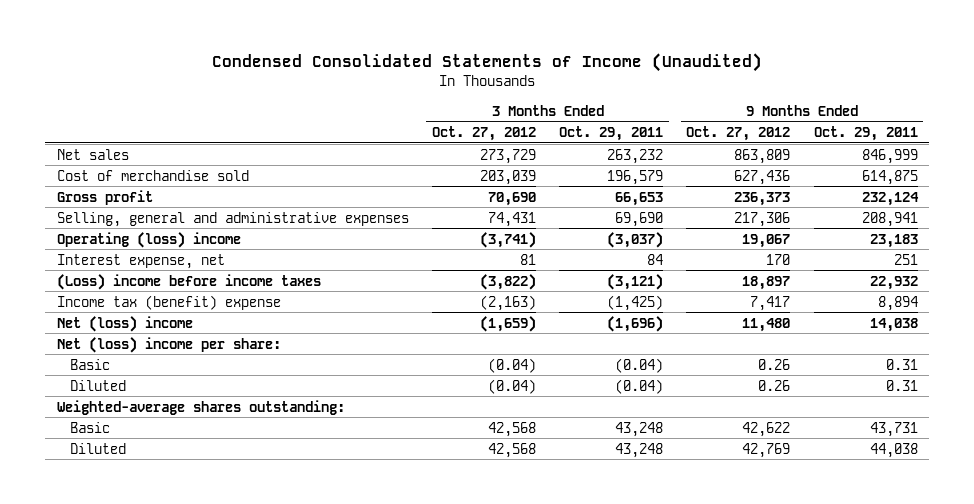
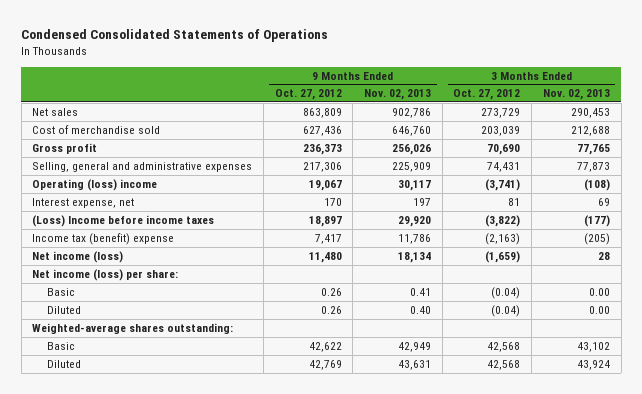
- Condensed Consolidated Statements of Income (Unaudited)
+ Condensed Consolidated Statements of Operations
- | 3 Months Ended Oct. 27, 2012 | 3 Months Ended Oct. 29, 2011 | 9 Months Ended Oct. 27, 2012 | 9 Months Ended Oct. 29, 2011
+ | 9 Months Ended Oct. 27, 2012 | 9 Months Ended Nov. 02, 2013 | 3 Months Ended Oct. 27, 2012 | 3 Months Ended Nov. 02, 2013
- (Loss) income before income taxes | (3,822) | (3,121) | 18,897 | 22,932
+ (Loss) Income before income taxes | 18,897 | 29,920 | (3,822) | (177)
- Net (loss) income | (1,659) | (1,696) | 11,480 | 14,038
- Net (loss) income per share:
+ Net income (loss) | 11,480 | 18,134 | (1,659) | 28
+ Net income (loss) per share:

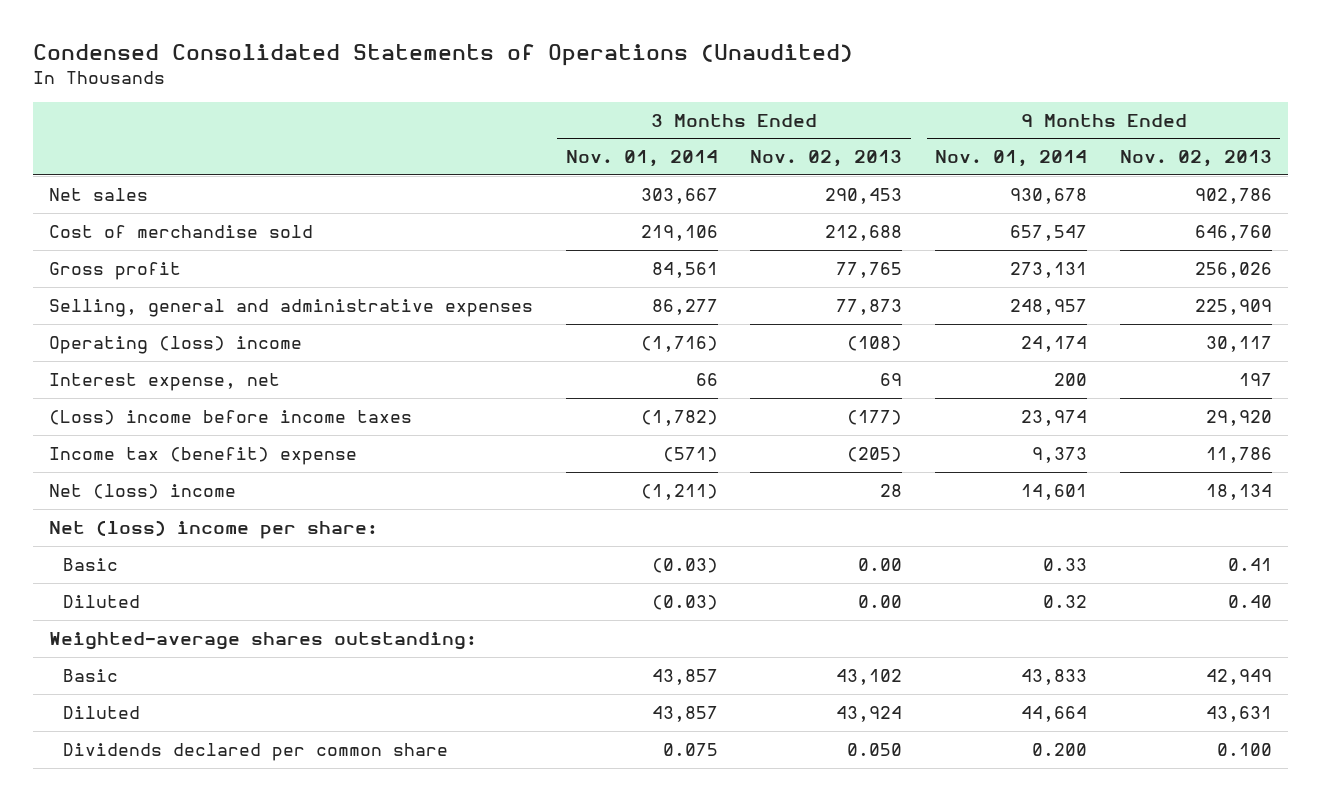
- Condensed Consolidated Statements of Operations
+ Condensed Consolidated Statements of Operations (Unaudited)
- | 9 Months Ended Oct. 27, 2012 | 9 Months Ended Nov. 02, 2013 | 3 Months Ended Oct. 27, 2012 | 3 Months Ended Nov. 02, 2013
+ | 3 Months Ended Nov. 01, 2014 | 3 Months Ended Nov. 02, 2013 | 9 Months Ended Nov. 01, 2014 | 9 Months Ended Nov. 02, 2013
- (Loss) Income before income taxes | 18,897 | 29,920 | (3,822) | (177)
+ (Loss) income before income taxes | (1,782) | (177) | 23,974 | 29,920
- Net income (loss) | 11,480 | 18,134 | (1,659) | 28
- Net income (loss) per share:
+ Net (loss) income | (1,211) | 28 | 14,601 | 18,134
+ Net (loss) income per share:
+ Dividends declared per common share | 0.075 | 0.050 | 0.200 | 0.100

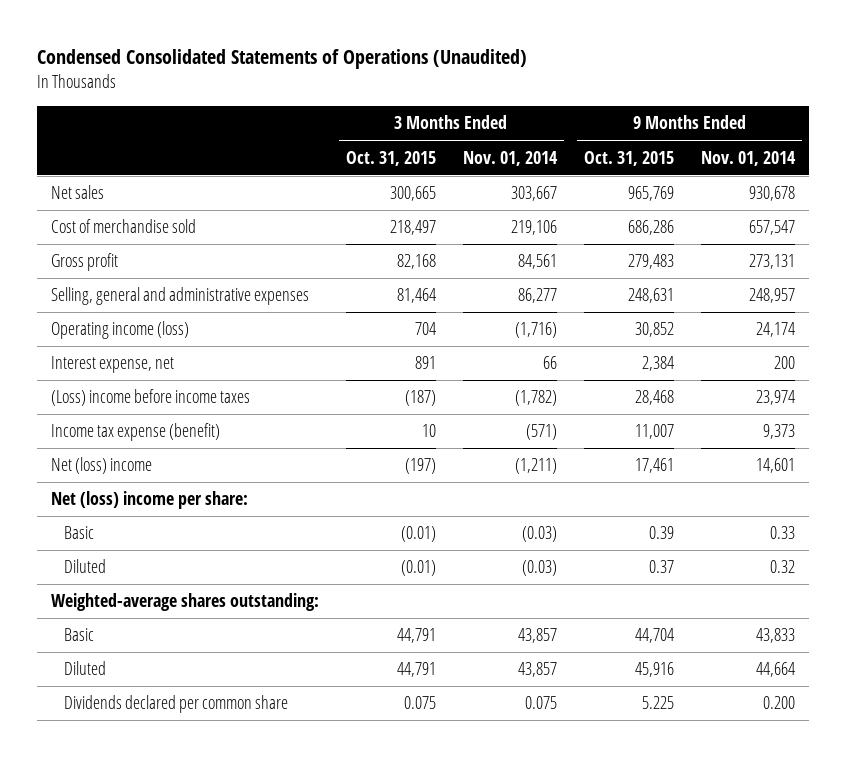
- | 3 Months Ended Nov. 01, 2014 | 3 Months Ended Nov. 02, 2013 | 9 Months Ended Nov. 01, 2014 | 9 Months Ended Nov. 02, 2013
+ | 3 Months Ended Oct. 31, 2015 | 3 Months Ended Nov. 01, 2014 | 9 Months Ended Oct. 31, 2015 | 9 Months Ended Nov. 01, 2014
- Operating (loss) income | (1,716) | (108) | 24,174 | 30,117
+ Operating income (loss) | 704 | (1,716) | 30,852 | 24,174
- Income tax (benefit) expense | (571) | (205) | 9,373 | 11,786
+ Income tax expense (benefit) | 10 | (571) | 11,007 | 9,373

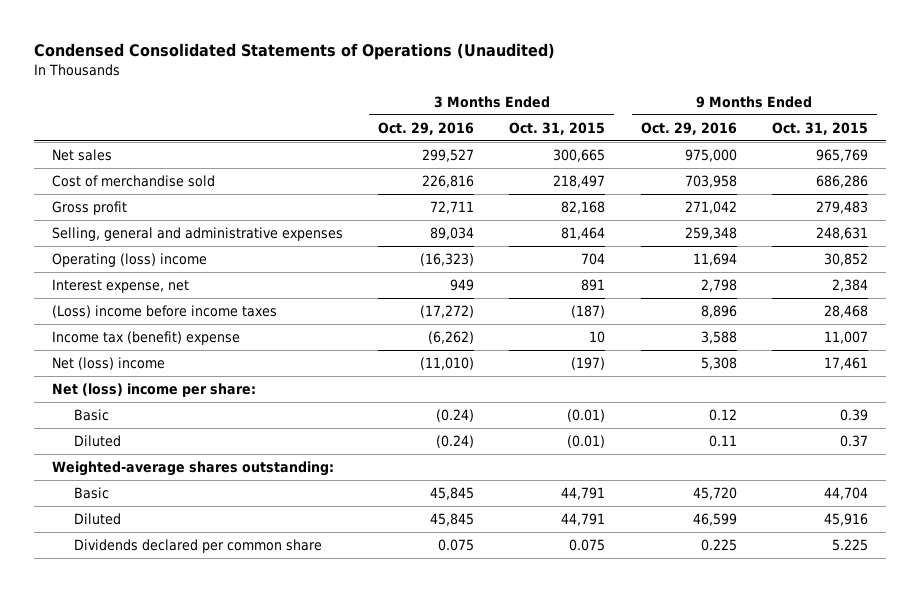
- | 3 Months Ended Oct. 31, 2015 | 3 Months Ended Nov. 01, 2014 | 9 Months Ended Oct. 31, 2015 | 9 Months Ended Nov. 01, 2014
+ | 3 Months Ended Oct. 29, 2016 | 3 Months Ended Oct. 31, 2015 | 9 Months Ended Oct. 29, 2016 | 9 Months Ended Oct. 31, 2015
- Operating income (loss) | 704 | (1,716) | 30,852 | 24,174
+ Operating (loss) income | (16,323) | 704 | 11,694 | 30,852
- Income tax expense (benefit) | 10 | (571) | 11,007 | 9,373
+ Income tax (benefit) expense | (6,262) | 10 | 3,588 | 11,007

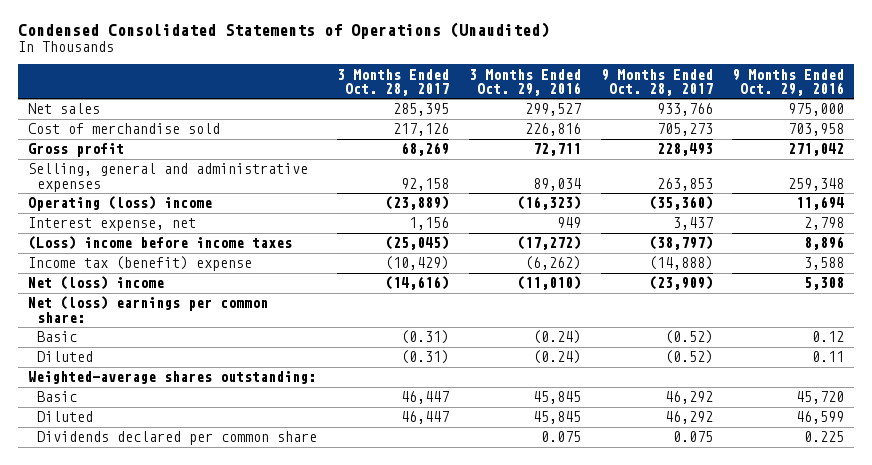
- | 3 Months Ended Oct. 29, 2016 | 3 Months Ended Oct. 31, 2015 | 9 Months Ended Oct. 29, 2016 | 9 Months Ended Oct. 31, 2015
+ | 3 Months Ended Oct. 28, 2017 | 3 Months Ended Oct. 29, 2016 | 9 Months Ended Oct. 28, 2017 | 9 Months Ended Oct. 29, 2016
- Net (loss) income per share:
+ Net (loss) earnings per common share:

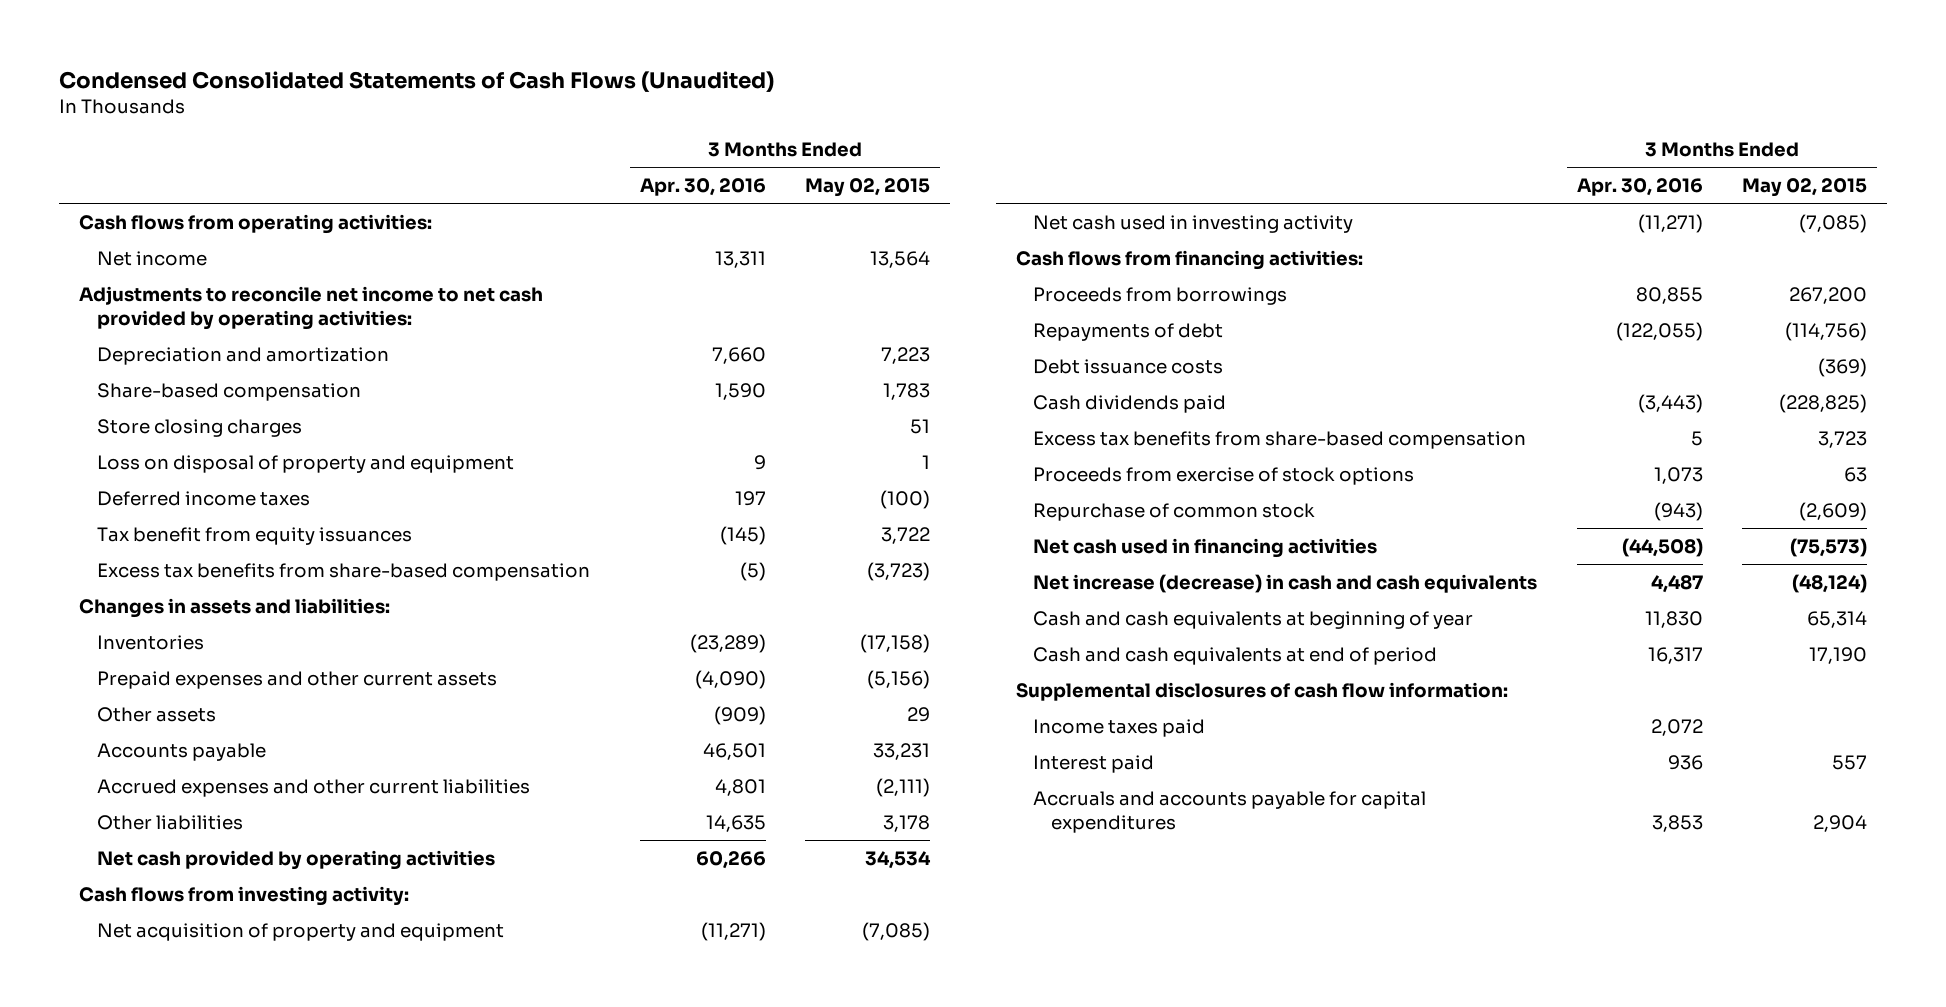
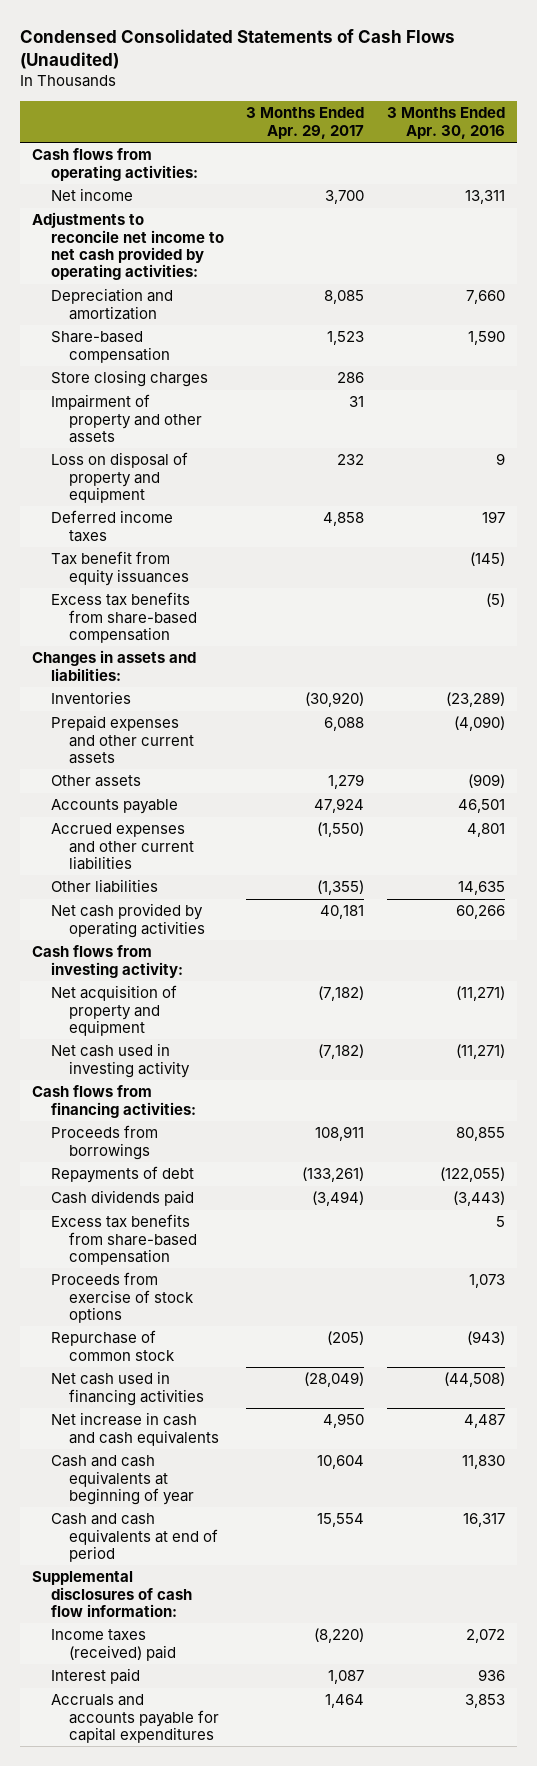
- | 3 Months Ended Apr. 30, 2016 | 3 Months Ended May 02, 2015
+ | 3 Months Ended Apr. 29, 2017 | 3 Months Ended Apr. 30, 2016
+ Impairment of property and other assets | 31 |
- Debt issuance costs | | (369)
- Net increase (decrease) in cash and cash equivalents | 4,487 | (48,124)
+ Net increase in cash and cash equivalents | 4,950 | 4,487
- Income taxes paid | 2,072 |
+ Income taxes (received) paid | (8,220) | 2,072

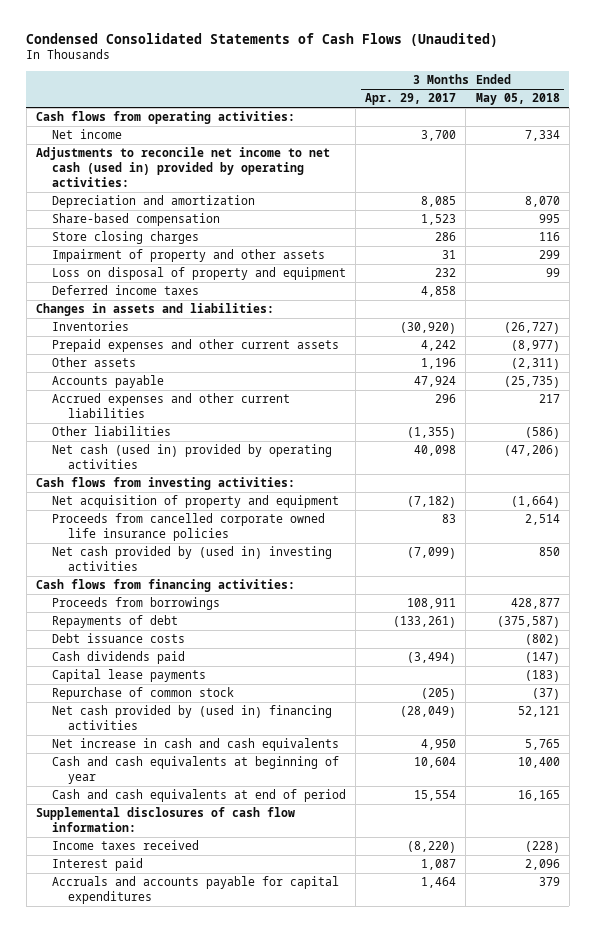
- | 3 Months Ended Apr. 29, 2017 | 3 Months Ended Apr. 30, 2016
+ | 3 Months Ended Apr. 29, 2017 | 3 Months Ended May 05, 2018
- Adjustments to reconcile net income to net cash provided by operating activities:
+ Adjustments to reconcile net income to net cash (used in) provided by operating activities:
- Tax benefit from equity issuances | | (145)
- Excess tax benefits from share-based compensation | | (5)
- Prepaid expenses and other current assets | 6,088 | (4,090)
- Other assets | 1,279 | (909)
+ Prepaid expenses and other current assets | 4,242 | (8,977)
+ Other assets | 1,196 | (2,311)
- Accrued expenses and other current liabilities | (1,550) | 4,801
+ Accrued expenses and other current liabilities | 296 | 217
- Net cash provided by operating activities | 40,181 | 60,266
- Cash flows from investing activity:
+ Net cash (used in) provided by operating activities | 40,098 | (47,206)
+ Cash flows from investing activities:
- Net cash used in investing activity | (7,182) | (11,271)
+ Proceeds from cancelled corporate owned life insurance policies | 83 | 2,514
+ Net cash provided by (used in) investing activities | (7,099) | 850
+ Debt issuance costs | | (802)
- Excess tax benefits from share-based compensation | | 5
- Proceeds from exercise of stock options | | 1,073
+ Capital lease payments | | (183)
- Net cash used in financing activities | (28,049) | (44,508)
+ Net cash provided by (used in) financing activities | (28,049) | 52,121
- Income taxes (received) paid | (8,220) | 2,072
+ Income taxes received | (8,220) | (228)

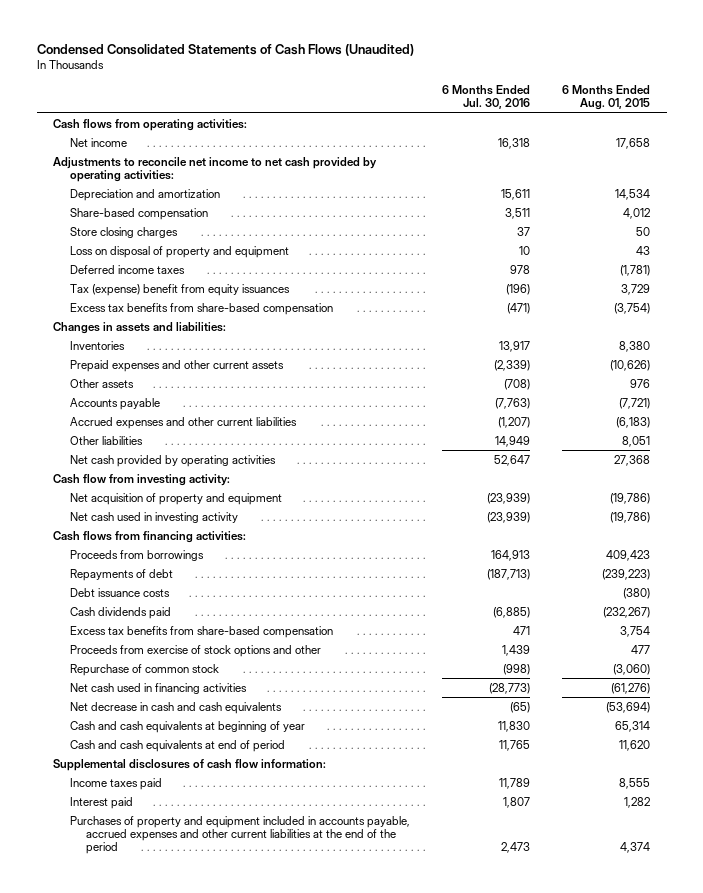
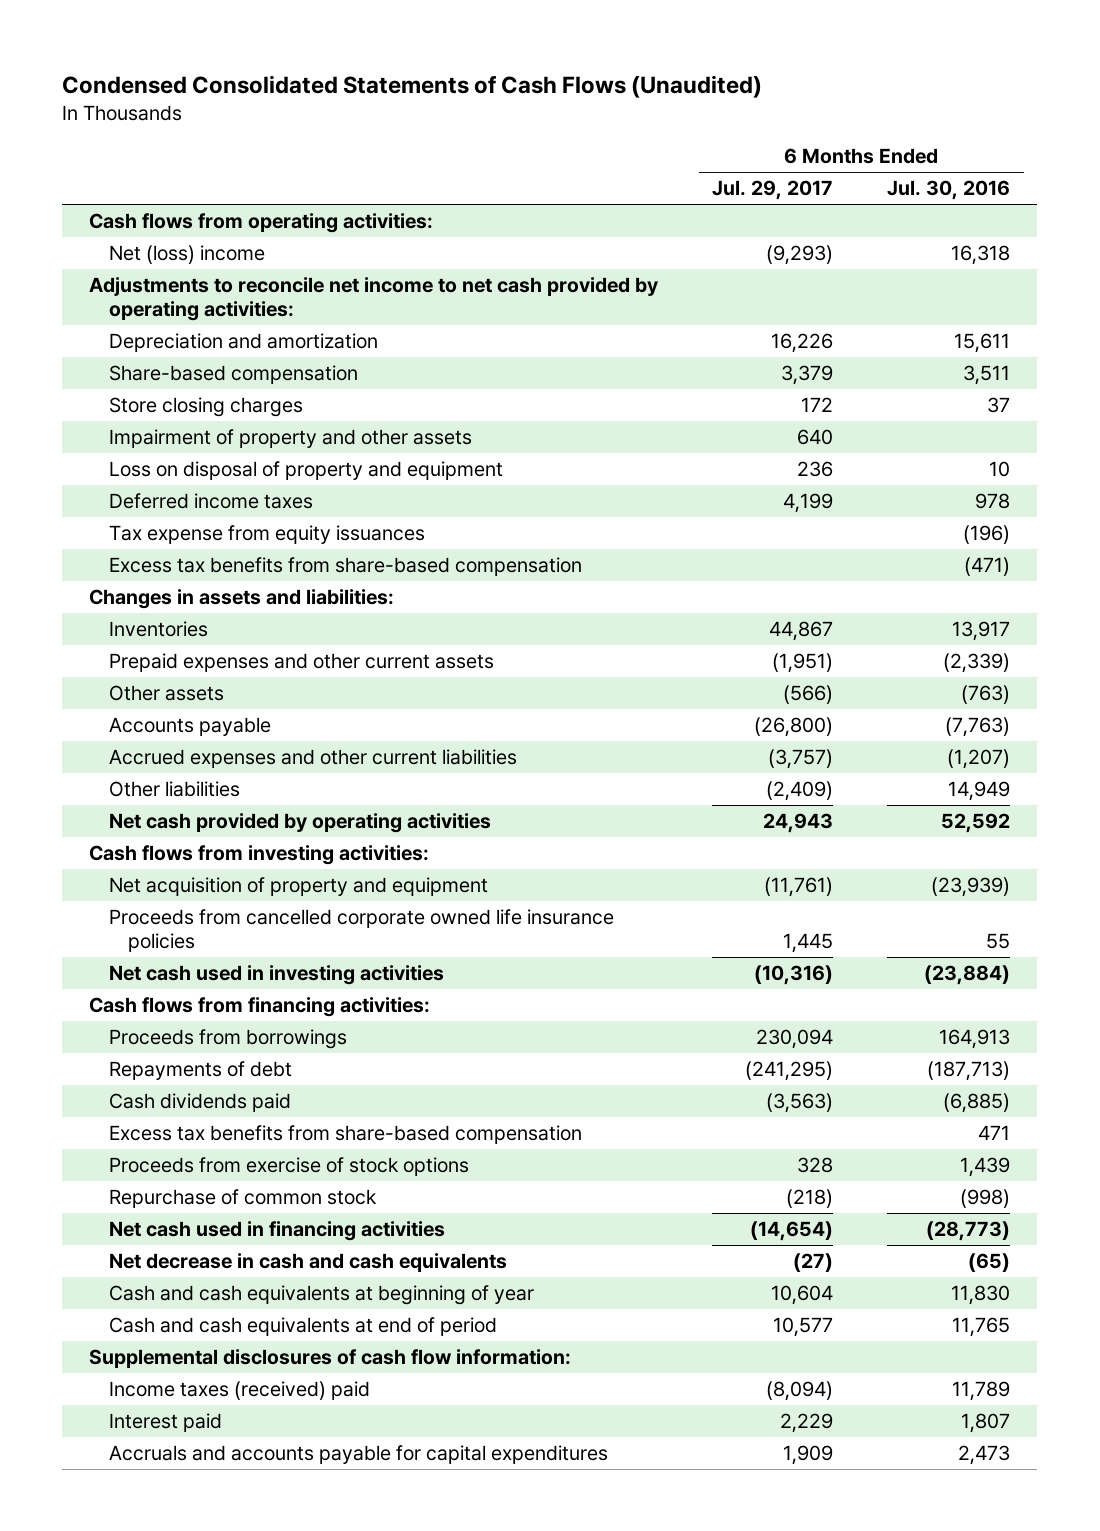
- | 6 Months Ended Jul. 30, 2016 | 6 Months Ended Aug. 01, 2015
+ | 6 Months Ended Jul. 29, 2017 | 6 Months Ended Jul. 30, 2016
- Net income | 16,318 | 17,658
+ Net (loss) income | (9,293) | 16,318
+ Impairment of property and other assets | 640 |
- Tax (expense) benefit from equity issuances | (196) | 3,729
+ Tax expense from equity issuances | | (196)
- Other assets | (708) | 976
+ Other assets | (566) | (763)
- Net cash provided by operating activities | 52,647 | 27,368
- Cash flow from investing activity:
+ Net cash provided by operating activities | 24,943 | 52,592
+ Cash flows from investing activities:
- Net cash used in investing activity | (23,939) | (19,786)
+ Proceeds from cancelled corporate owned life insurance policies | 1,445 | 55
+ Net cash used in investing activities | (10,316) | (23,884)
- Debt issuance costs | | (380)
- Proceeds from exercise of stock options and other | 1,439 | 477
+ Proceeds from exercise of stock options | 328 | 1,439
- Income taxes paid | 11,789 | 8,555
+ Income taxes (received) paid | (8,094) | 11,789
- Purchases of property and equipment included in accounts payable, accrued expenses and other current liabilities at the end of the period | 2,473 | 4,374
+ Accruals and accounts payable for capital expenditures | 1,909 | 2,473

